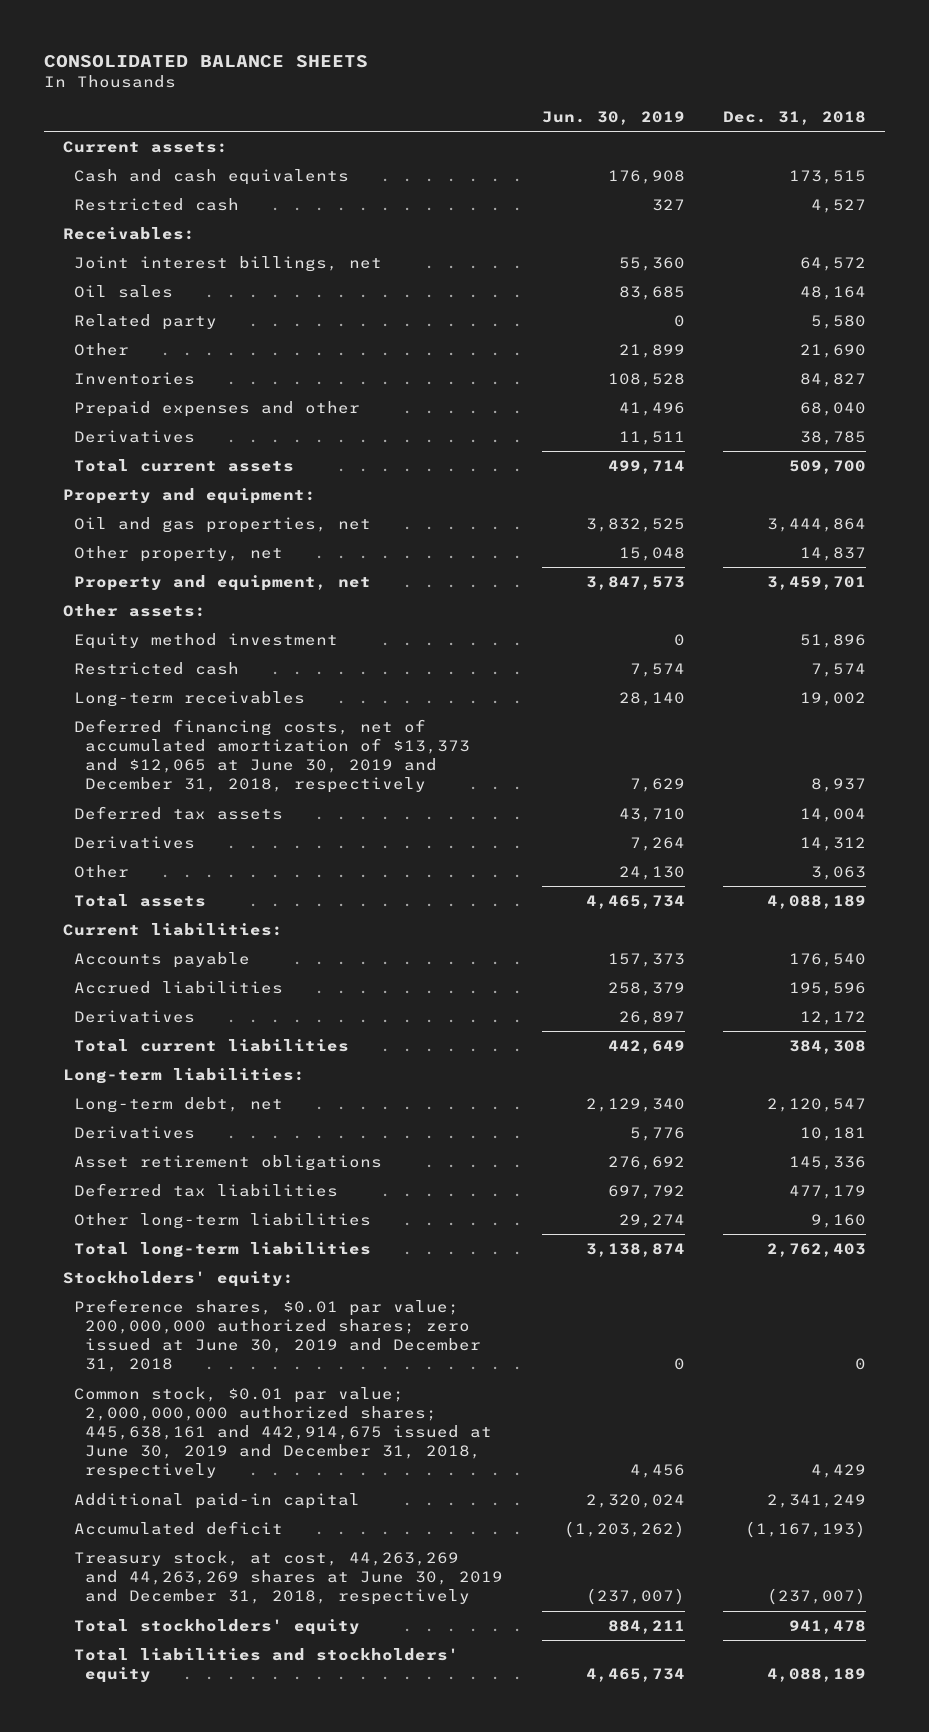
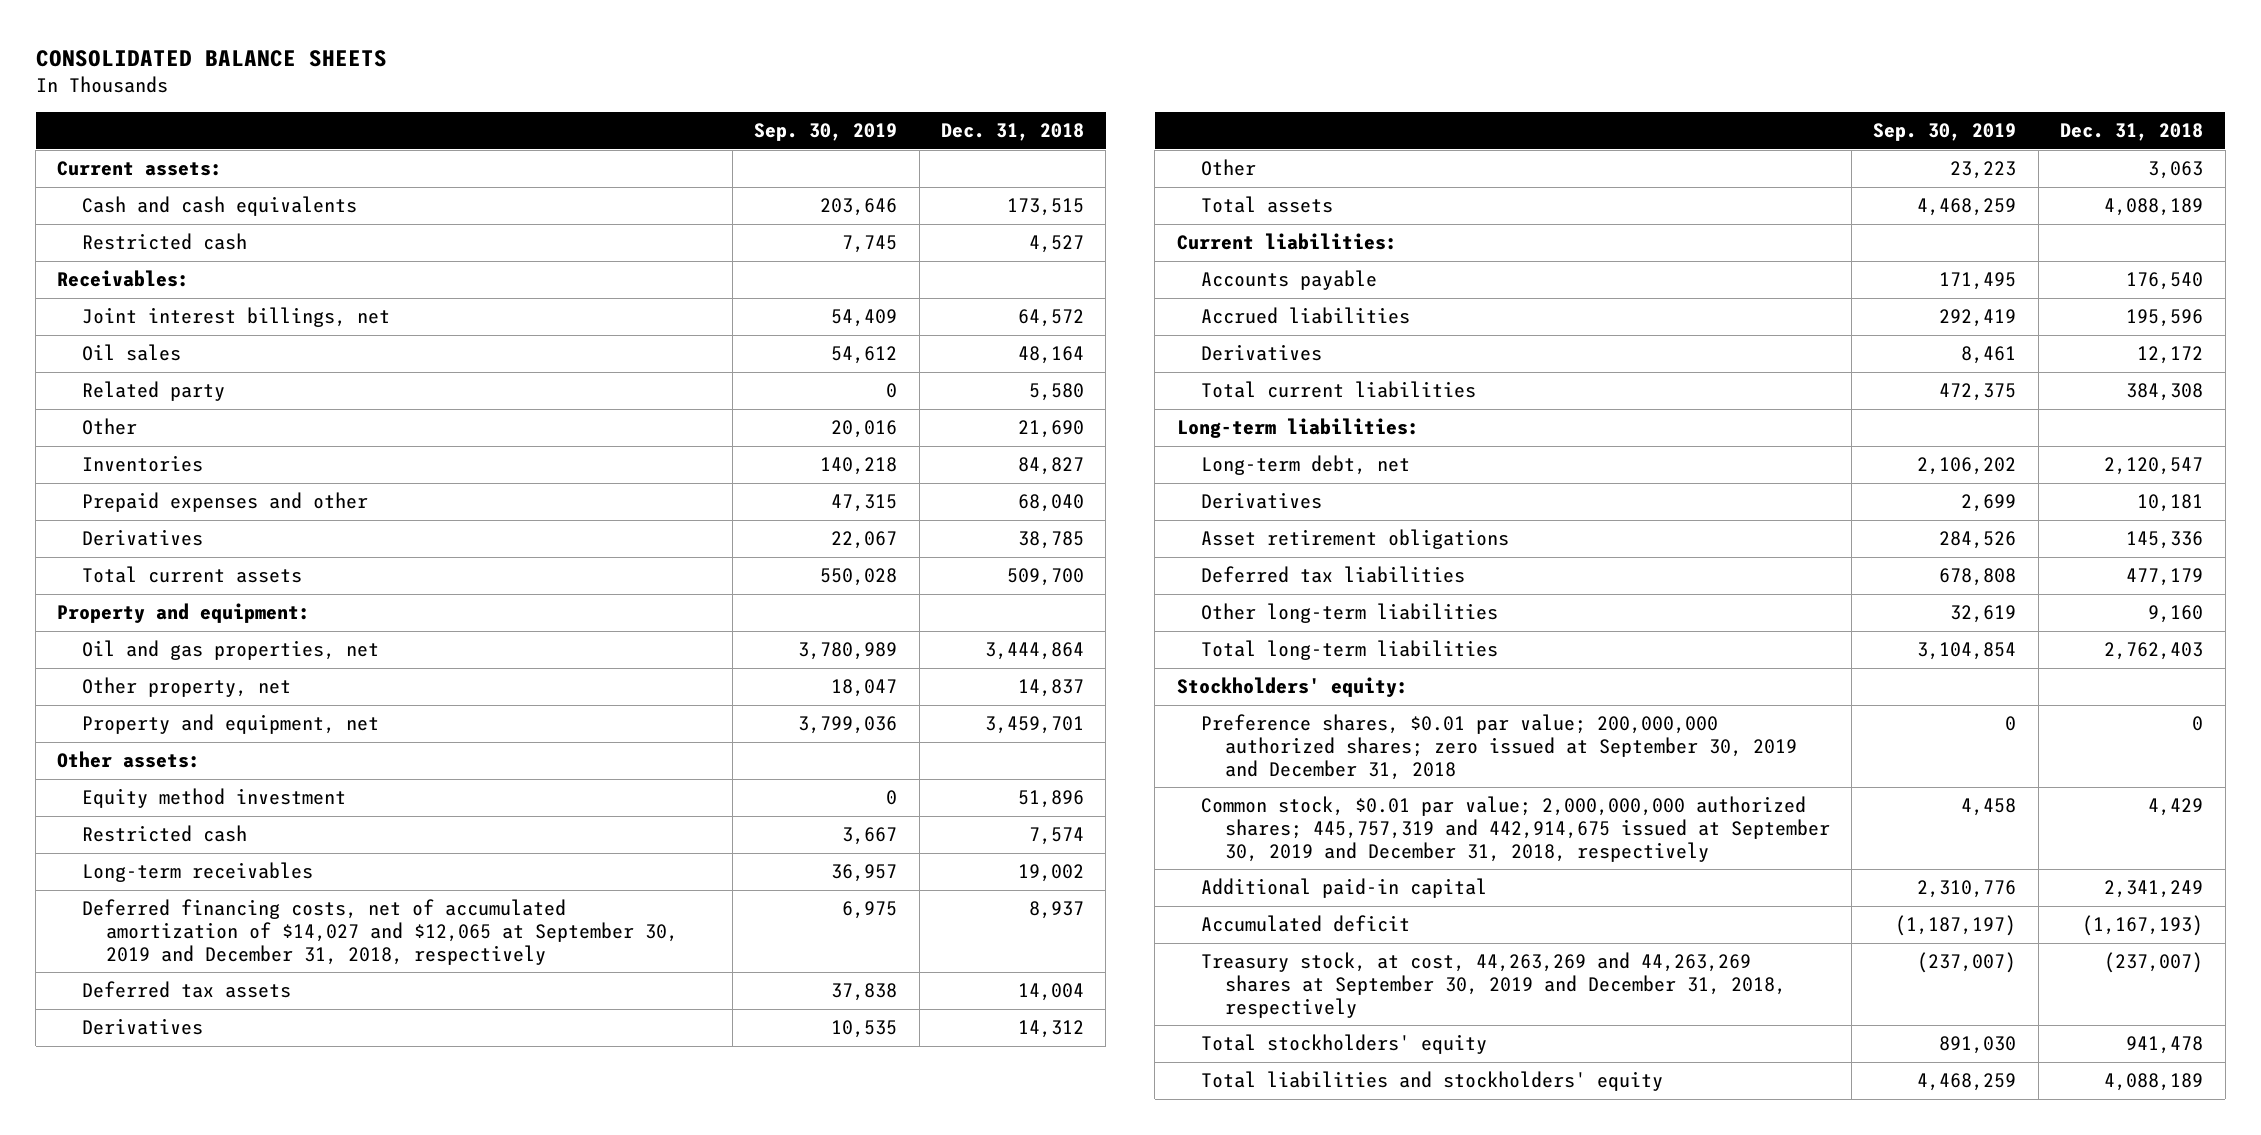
- | Jun. 30, 2019 | Dec. 31, 2018
+ | Sep. 30, 2019 | Dec. 31, 2018
- Deferred financing costs, net of accumulated amortization of $13,373 and $12,065 at June 30, 2019 and December 31, 2018, respectively | 7,629 | 8,937
+ Deferred financing costs, net of accumulated amortization of $14,027 and $12,065 at September 30, 2019 and December 31, 2018, respectively | 6,975 | 8,937
- Preference shares, $0.01 par value; 200,000,000 authorized shares; zero issued at June 30, 2019 and December 31, 2018 | 0 | 0
- Common stock, $0.01 par value; 2,000,000,000 authorized shares; 445,638,161 and 442,914,675 issued at June 30, 2019 and December 31, 2018, respectively | 4,456 | 4,429
+ Preference shares, $0.01 par value; 200,000,000 authorized shares; zero issued at September 30, 2019 and December 31, 2018 | 0 | 0
+ Common stock, $0.01 par value; 2,000,000,000 authorized shares; 445,757,319 and 442,914,675 issued at September 30, 2019 and December 31, 2018, respectively | 4,458 | 4,429
- Treasury stock, at cost, 44,263,269 and 44,263,269 shares at June 30, 2019 and December 31, 2018, respectively | (237,007) | (237,007)
+ Treasury stock, at cost, 44,263,269 and 44,263,269 shares at September 30, 2019 and December 31, 2018, respectively | (237,007) | (237,007)

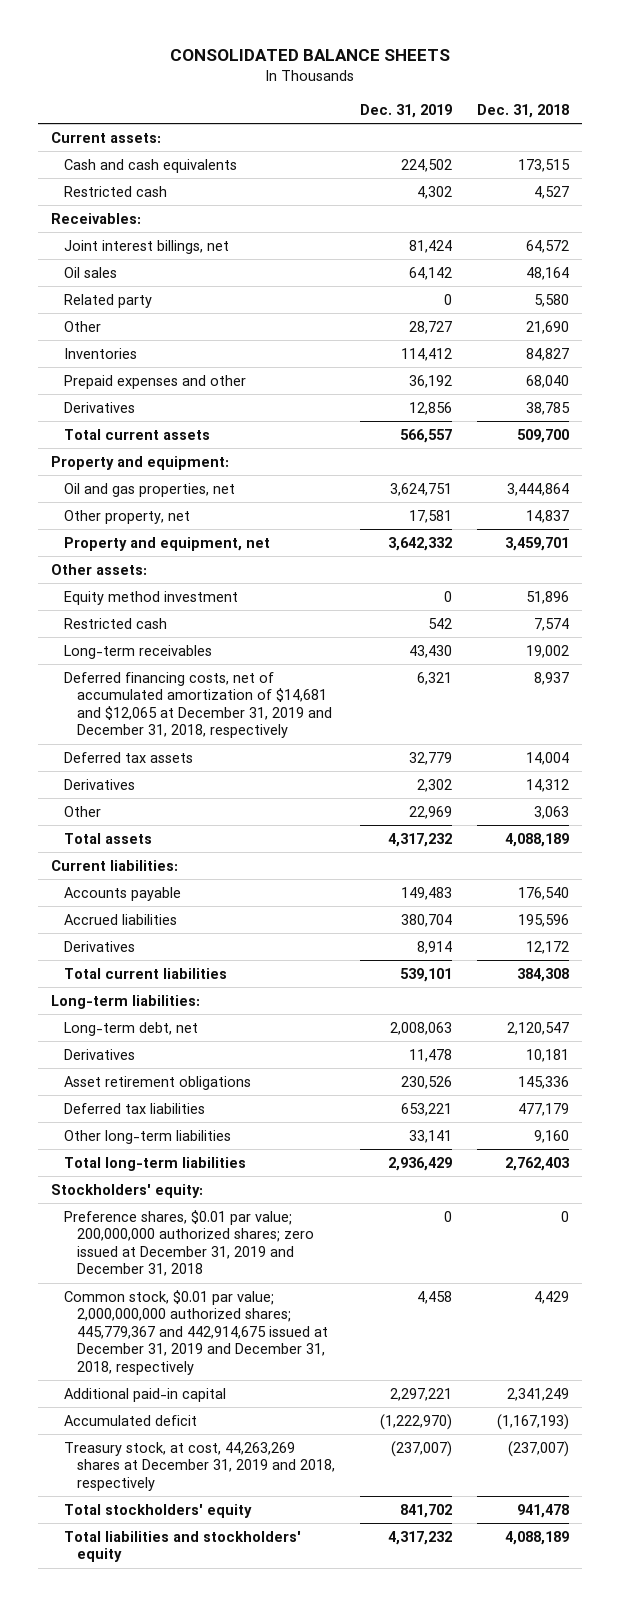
- | Sep. 30, 2019 | Dec. 31, 2018
+ | Dec. 31, 2019 | Dec. 31, 2018
- Deferred financing costs, net of accumulated amortization of $14,027 and $12,065 at September 30, 2019 and December 31, 2018, respectively | 6,975 | 8,937
+ Deferred financing costs, net of accumulated amortization of $14,681 and $12,065 at December 31, 2019 and December 31, 2018, respectively | 6,321 | 8,937
- Preference shares, $0.01 par value; 200,000,000 authorized shares; zero issued at September 30, 2019 and December 31, 2018 | 0 | 0
- Common stock, $0.01 par value; 2,000,000,000 authorized shares; 445,757,319 and 442,914,675 issued at September 30, 2019 and December 31, 2018, respectively | 4,458 | 4,429
+ Preference shares, $0.01 par value; 200,000,000 authorized shares; zero issued at December 31, 2019 and December 31, 2018 | 0 | 0
+ Common stock, $0.01 par value; 2,000,000,000 authorized shares; 445,779,367 and 442,914,675 issued at December 31, 2019 and December 31, 2018, respectively | 4,458 | 4,429
- Treasury stock, at cost, 44,263,269 and 44,263,269 shares at September 30, 2019 and December 31, 2018, respectively | (237,007) | (237,007)
+ Treasury stock, at cost, 44,263,269 shares at December 31, 2019 and 2018, respectively | (237,007) | (237,007)

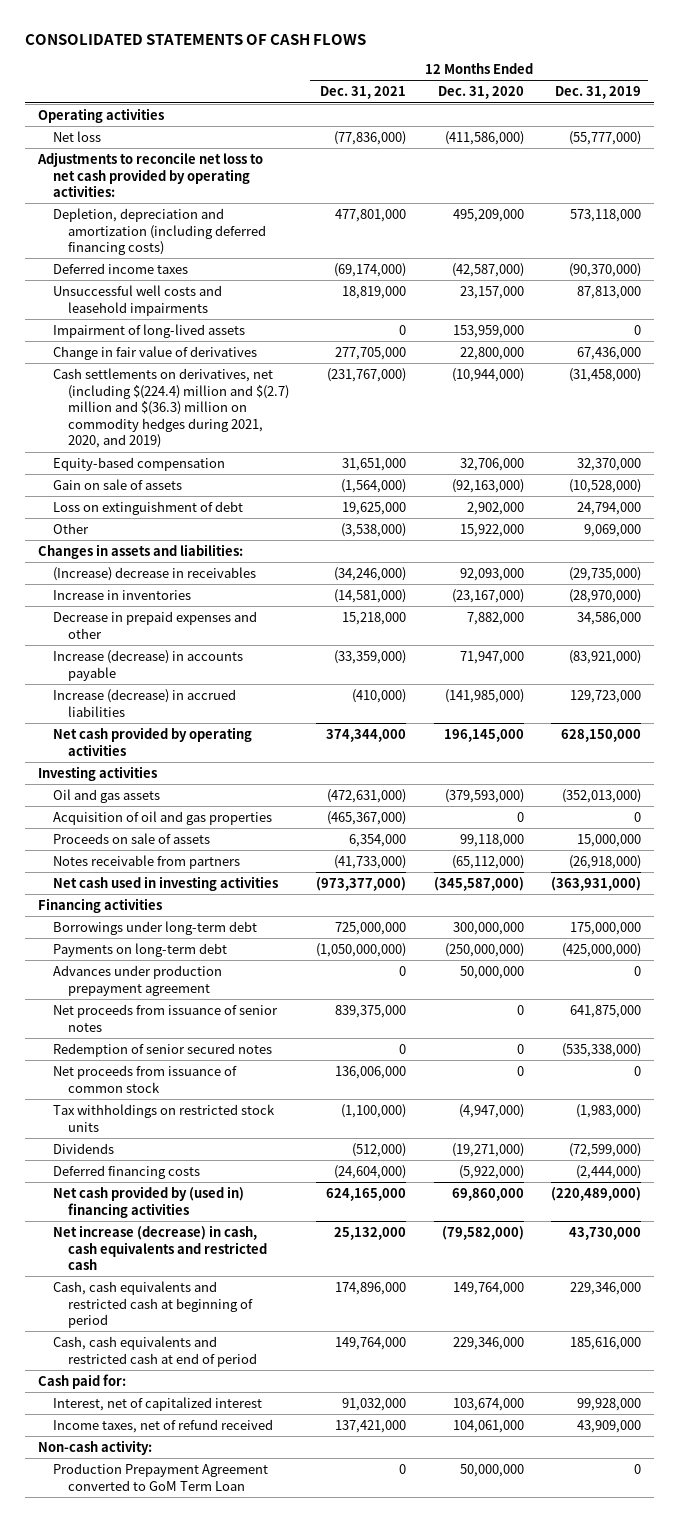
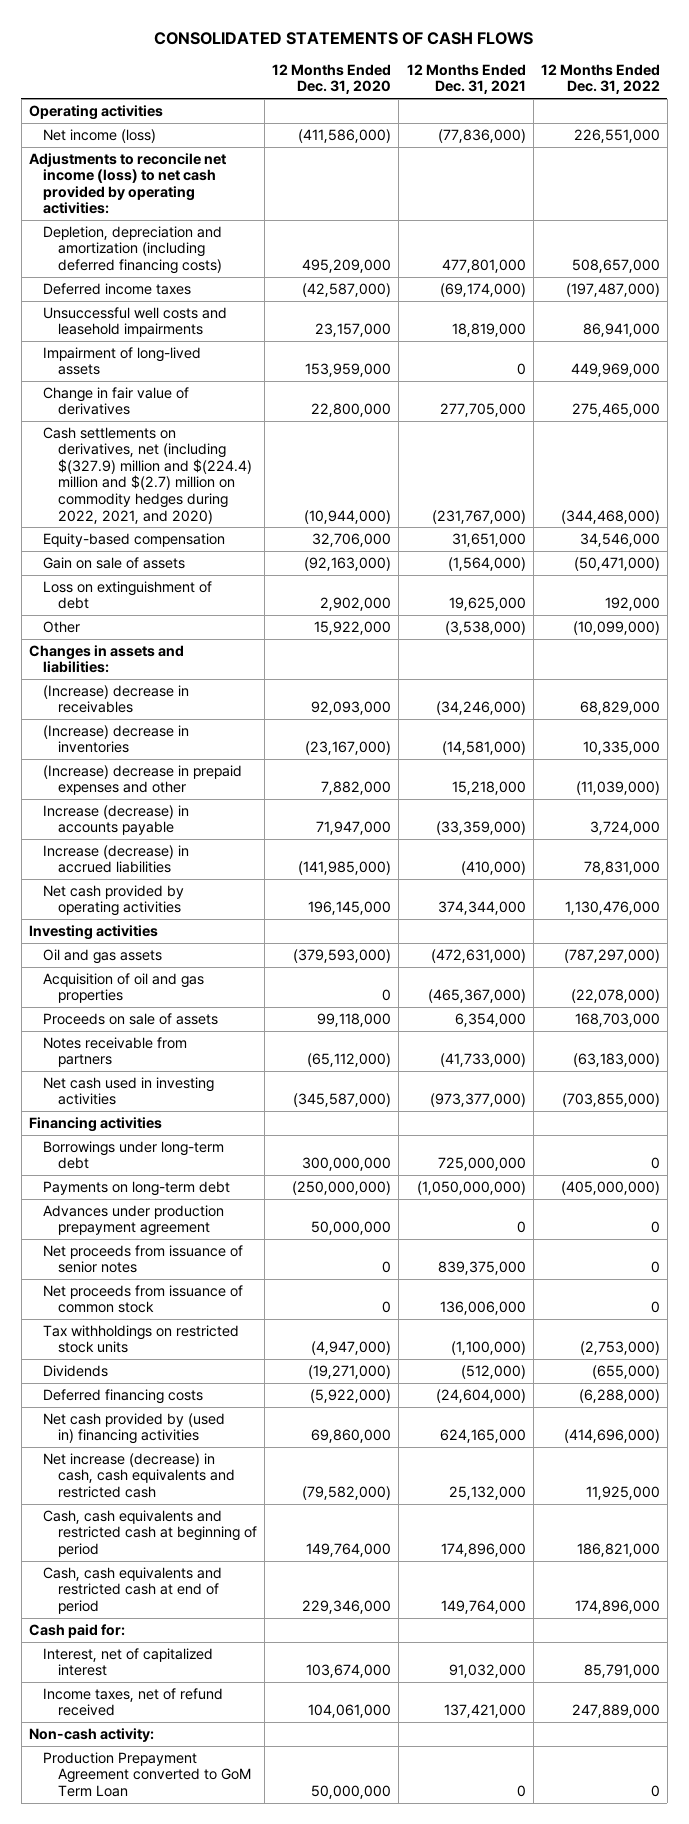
- | 12 Months Ended Dec. 31, 2021 | 12 Months Ended Dec. 31, 2020 | 12 Months Ended Dec. 31, 2019
+ | 12 Months Ended Dec. 31, 2020 | 12 Months Ended Dec. 31, 2021 | 12 Months Ended Dec. 31, 2022
- Net loss | (77,836,000) | (411,586,000) | (55,777,000)
- Adjustments to reconcile net loss to net cash provided by operating activities:
+ Net income (loss) | (411,586,000) | (77,836,000) | 226,551,000
+ Adjustments to reconcile net income (loss) to net cash provided by operating activities:
- Cash settlements on derivatives, net (including $(224.4) million and $(2.7) million and $(36.3) million on commodity hedges during 2021, 2020, and 2019) | (231,767,000) | (10,944,000) | (31,458,000)
+ Cash settlements on derivatives, net (including $(327.9) million and $(224.4) million and $(2.7) million on commodity hedges during 2022, 2021, and 2020) | (10,944,000) | (231,767,000) | (344,468,000)
- Increase in inventories | (14,581,000) | (23,167,000) | (28,970,000)
- Decrease in prepaid expenses and other | 15,218,000 | 7,882,000 | 34,586,000
+ (Increase) decrease in inventories | (23,167,000) | (14,581,000) | 10,335,000
+ (Increase) decrease in prepaid expenses and other | 7,882,000 | 15,218,000 | (11,039,000)
- Redemption of senior secured notes | 0 | 0 | (535,338,000)

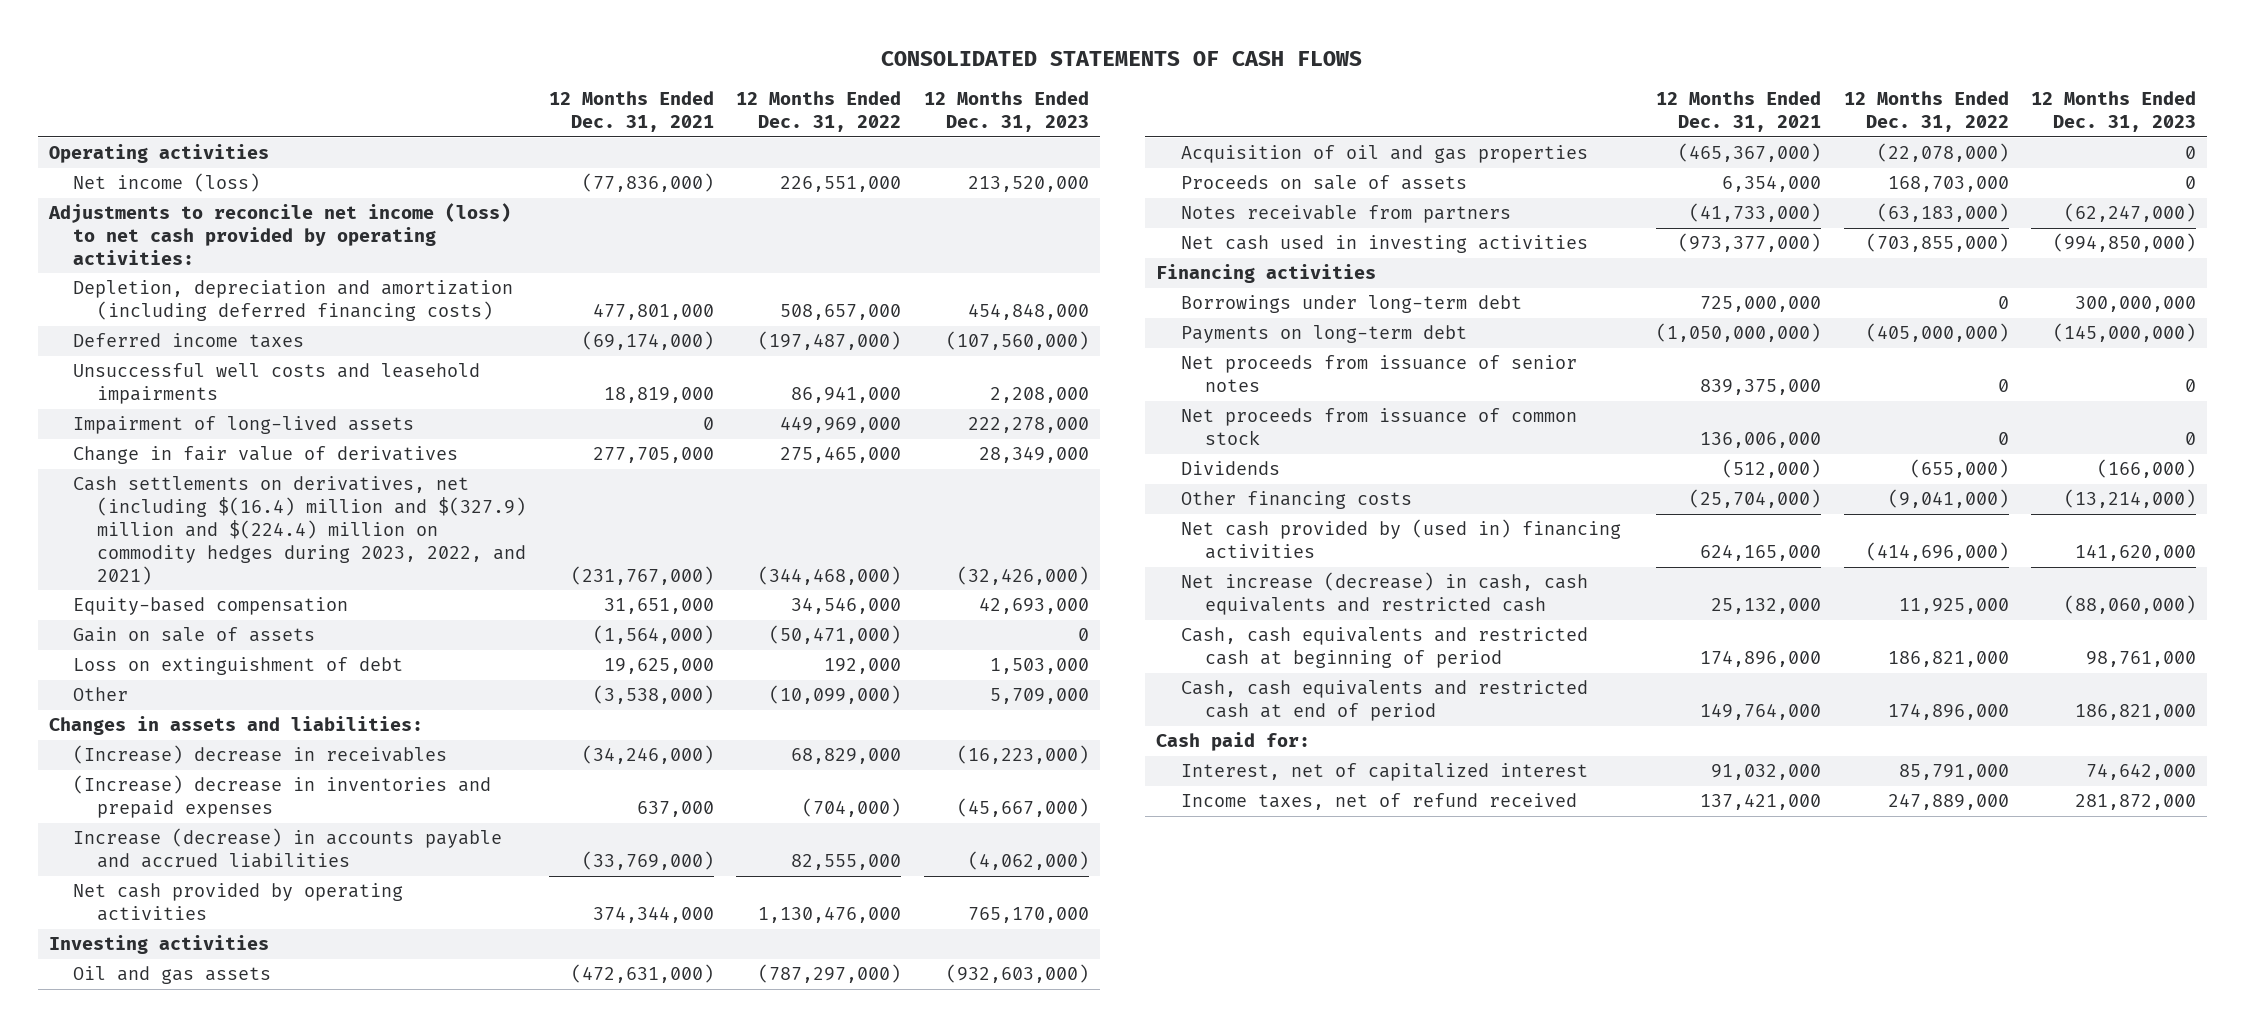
- | 12 Months Ended Dec. 31, 2020 | 12 Months Ended Dec. 31, 2021 | 12 Months Ended Dec. 31, 2022
+ | 12 Months Ended Dec. 31, 2021 | 12 Months Ended Dec. 31, 2022 | 12 Months Ended Dec. 31, 2023
- Cash settlements on derivatives, net (including $(327.9) million and $(224.4) million and $(2.7) million on commodity hedges during 2022, 2021, and 2020) | (10,944,000) | (231,767,000) | (344,468,000)
+ Cash settlements on derivatives, net (including $(16.4) million and $(327.9) million and $(224.4) million on commodity hedges during 2023, 2022, and 2021) | (231,767,000) | (344,468,000) | (32,426,000)
- (Increase) decrease in inventories | (23,167,000) | (14,581,000) | 10,335,000
- (Increase) decrease in prepaid expenses and other | 7,882,000 | 15,218,000 | (11,039,000)
- Increase (decrease) in accounts payable | 71,947,000 | (33,359,000) | 3,724,000
- Increase (decrease) in accrued liabilities | (141,985,000) | (410,000) | 78,831,000
+ (Increase) decrease in inventories and prepaid expenses | 637,000 | (704,000) | (45,667,000)
+ Increase (decrease) in accounts payable and accrued liabilities | (33,769,000) | 82,555,000 | (4,062,000)
- Advances under production prepayment agreement | 50,000,000 | 0 | 0
- Tax withholdings on restricted stock units | (4,947,000) | (1,100,000) | (2,753,000)
- Deferred financing costs | (5,922,000) | (24,604,000) | (6,288,000)
+ Other financing costs | (25,704,000) | (9,041,000) | (13,214,000)
- Non-cash activity:
- Production Prepayment Agreement converted to GoM Term Loan | 50,000,000 | 0 | 0

